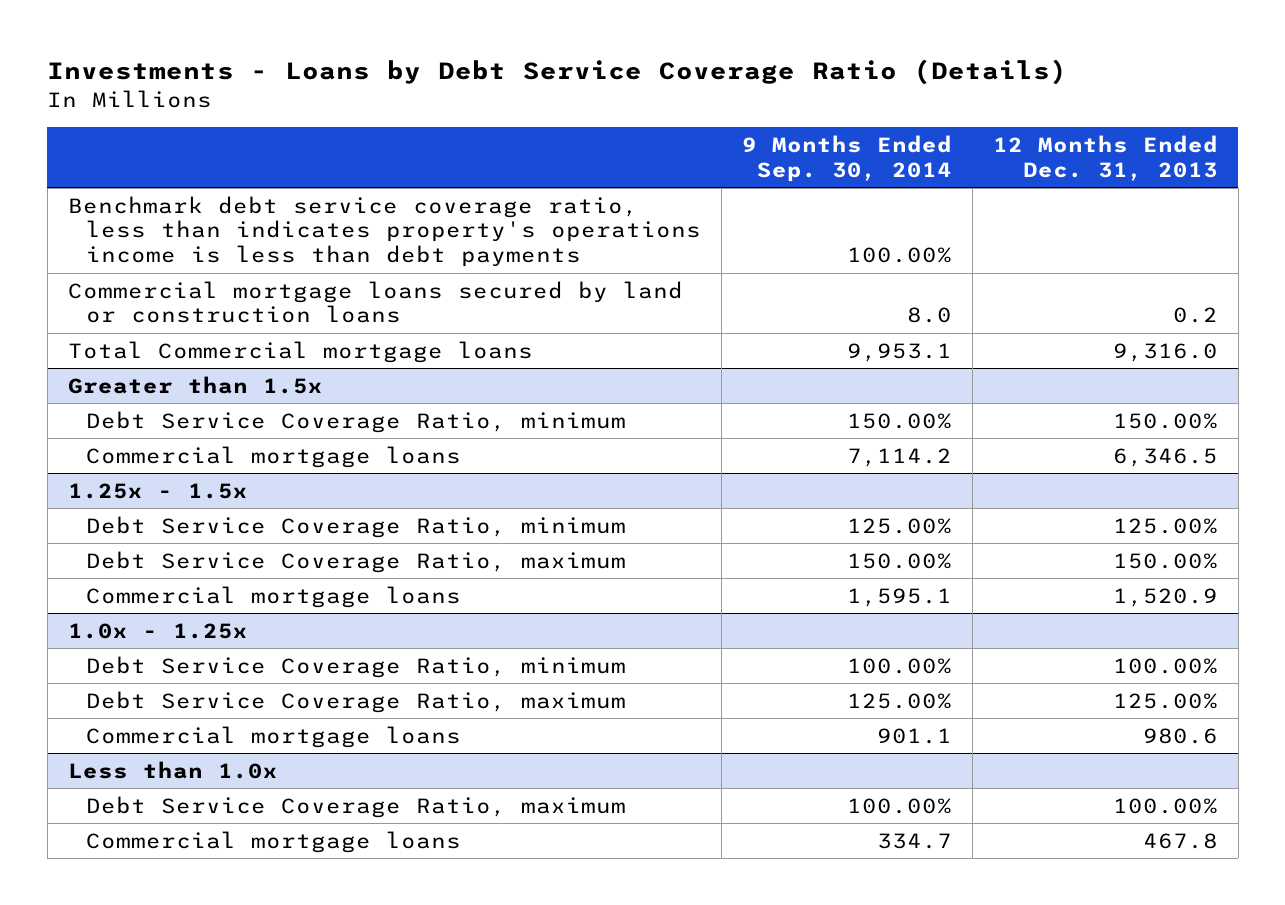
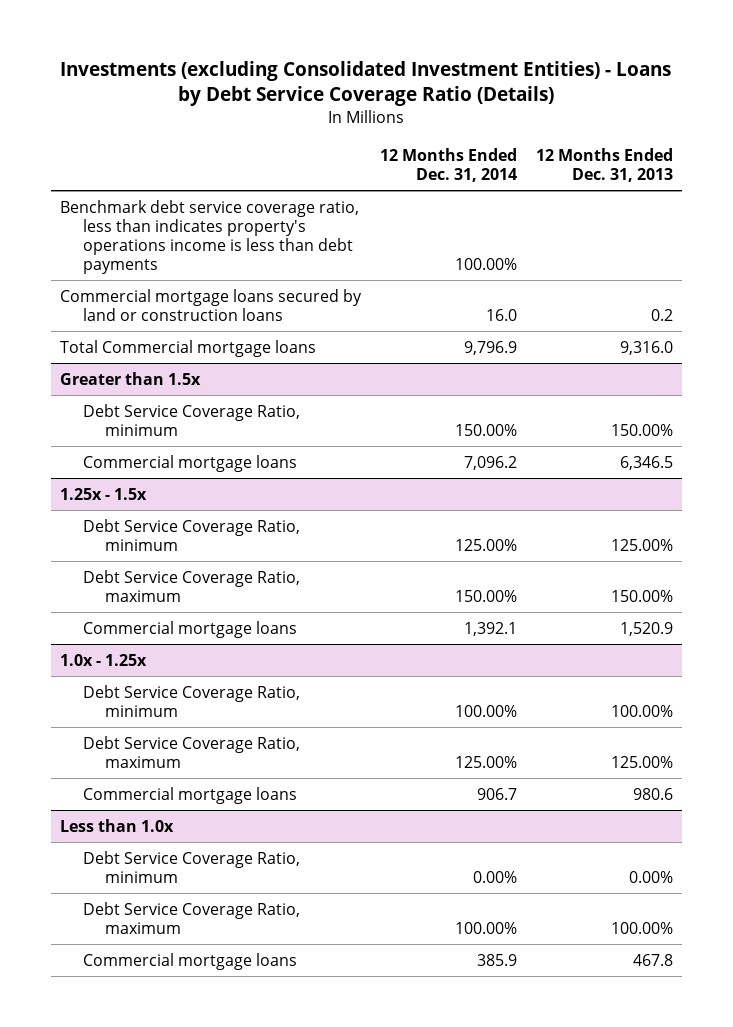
- Investments - Loans by Debt Service Coverage Ratio (Details)
+ Investments (excluding Consolidated Investment Entities) - Loans by Debt Service Coverage Ratio (Details)
- | 9 Months Ended Sep. 30, 2014 | 12 Months Ended Dec. 31, 2013
+ | 12 Months Ended Dec. 31, 2014 | 12 Months Ended Dec. 31, 2013
@ Less than 1.0x
+ Debt Service Coverage Ratio, minimum | 0.00% | 0.00%

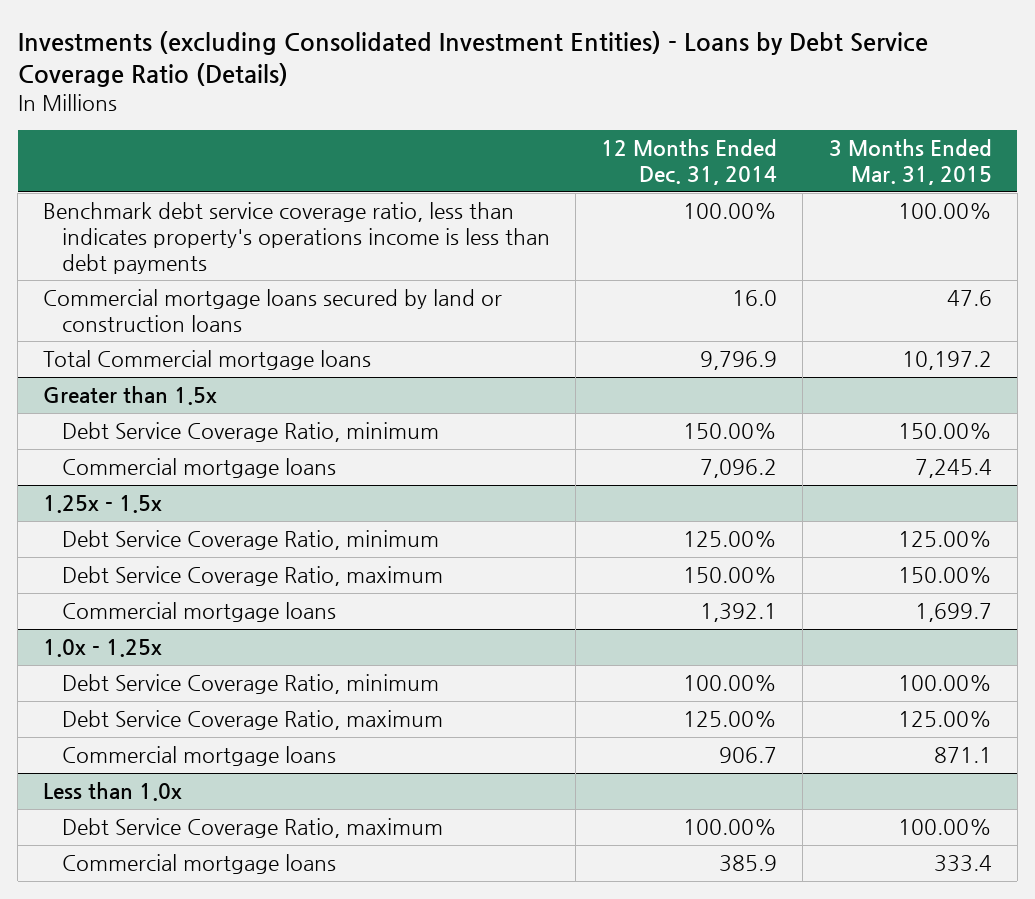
- | 12 Months Ended Dec. 31, 2014 | 12 Months Ended Dec. 31, 2013
+ | 12 Months Ended Dec. 31, 2014 | 3 Months Ended Mar. 31, 2015
@ Less than 1.0x
- Debt Service Coverage Ratio, minimum | 0.00% | 0.00%

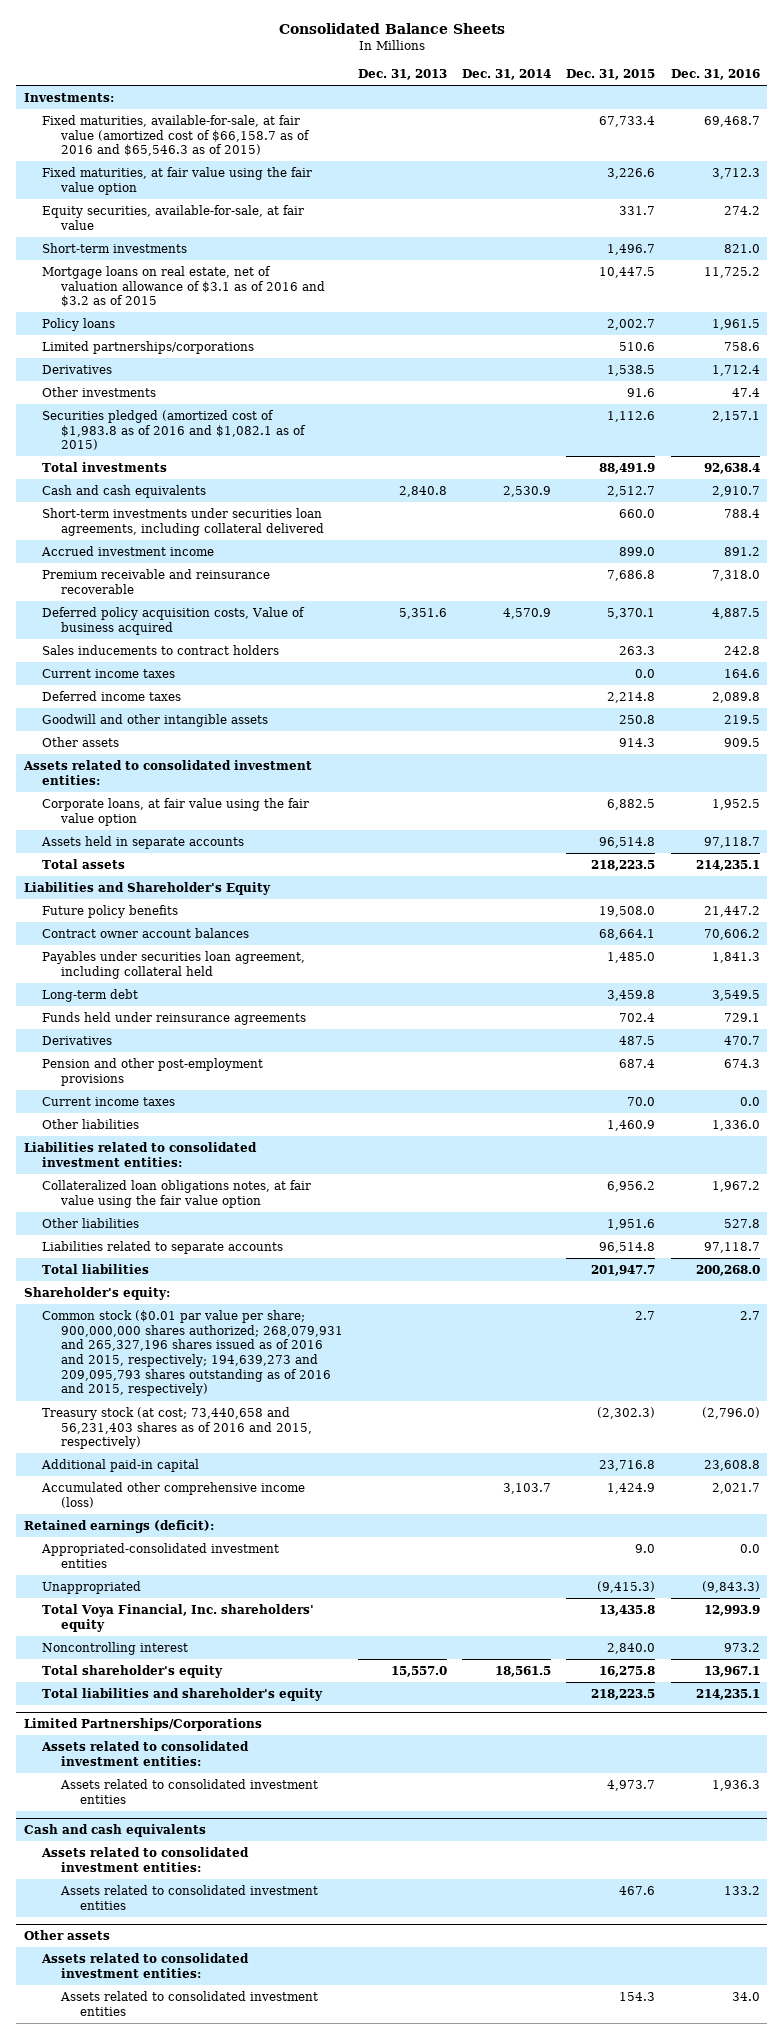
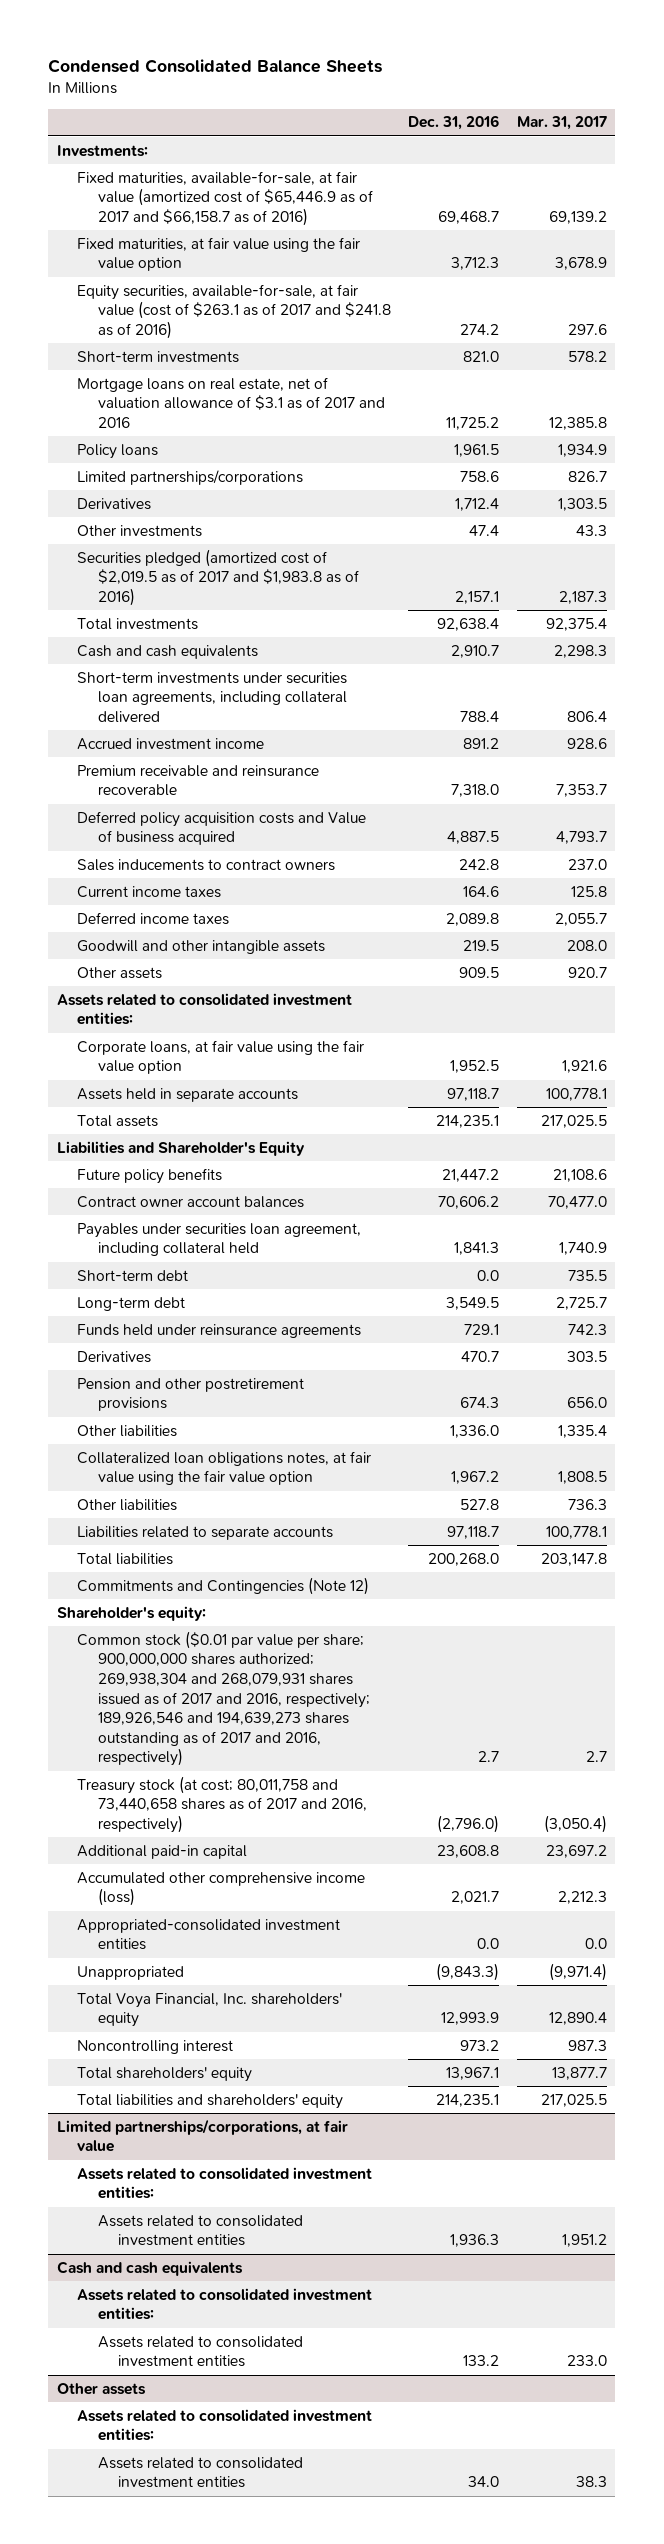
- Consolidated Balance Sheets
+ Condensed Consolidated Balance Sheets
- | Dec. 31, 2013 | Dec. 31, 2014 | Dec. 31, 2015 | Dec. 31, 2016
+ | Dec. 31, 2016 | Mar. 31, 2017
- Fixed maturities, available-for-sale, at fair value (amortized cost of $66,158.7 as of 2016 and $65,546.3 as of 2015) | | | 67,733.4 | 69,468.7
+ Fixed maturities, available-for-sale, at fair value (amortized cost of $65,446.9 as of 2017 and $66,158.7 as of 2016) | 69,468.7 | 69,139.2
- Equity securities, available-for-sale, at fair value | | | 331.7 | 274.2
+ Equity securities, available-for-sale, at fair value (cost of $263.1 as of 2017 and $241.8 as of 2016) | 274.2 | 297.6
- Mortgage loans on real estate, net of valuation allowance of $3.1 as of 2016 and $3.2 as of 2015 | | | 10,447.5 | 11,725.2
+ Mortgage loans on real estate, net of valuation allowance of $3.1 as of 2017 and 2016 | 11,725.2 | 12,385.8
- Securities pledged (amortized cost of $1,983.8 as of 2016 and $1,082.1 as of 2015) | | | 1,112.6 | 2,157.1
+ Securities pledged (amortized cost of $2,019.5 as of 2017 and $1,983.8 as of 2016) | 2,157.1 | 2,187.3
- Deferred policy acquisition costs, Value of business acquired | 5,351.6 | 4,570.9 | 5,370.1 | 4,887.5
- Sales inducements to contract holders | | | 263.3 | 242.8
+ Deferred policy acquisition costs and Value of business acquired | 4,887.5 | 4,793.7
+ Sales inducements to contract owners | 242.8 | 237.0
+ Short-term debt | 0.0 | 735.5
- Pension and other post-employment provisions | | | 687.4 | 674.3
- Current income taxes | | | 70.0 | 0.0
+ Pension and other postretirement provisions | 674.3 | 656.0
- Liabilities related to consolidated investment entities:
+ Commitments and Contingencies (Note 12)
- Common stock ($0.01 par value per share; 900,000,000 shares authorized; 268,079,931 and 265,327,196 shares issued as of 2016 and 2015, respectively; 194,639,273 and 209,095,793 shares outstanding as of 2016 and 2015, respectively) | | | 2.7 | 2.7
- Treasury stock (at cost; 73,440,658 and 56,231,403 shares as of 2016 and 2015, respectively) | | | (2,302.3) | (2,796.0)
+ Common stock ($0.01 par value per share; 900,000,000 shares authorized; 269,938,304 and 268,079,931 shares issued as of 2017 and 2016, respectively; 189,926,546 and 194,639,273 shares outstanding as of 2017 and 2016, respectively) | 2.7 | 2.7
+ Treasury stock (at cost; 80,011,758 and 73,440,658 shares as of 2017 and 2016, respectively) | (2,796.0) | (3,050.4)
- Retained earnings (deficit):
- Total shareholder's equity | 15,557.0 | 18,561.5 | 16,275.8 | 13,967.1
- Total liabilities and shareholder's equity | | | 218,223.5 | 214,235.1
- Limited Partnerships/Corporations
+ Total shareholders' equity | 13,967.1 | 13,877.7
+ Total liabilities and shareholders' equity | 214,235.1 | 217,025.5
+ Limited partnerships/corporations, at fair value

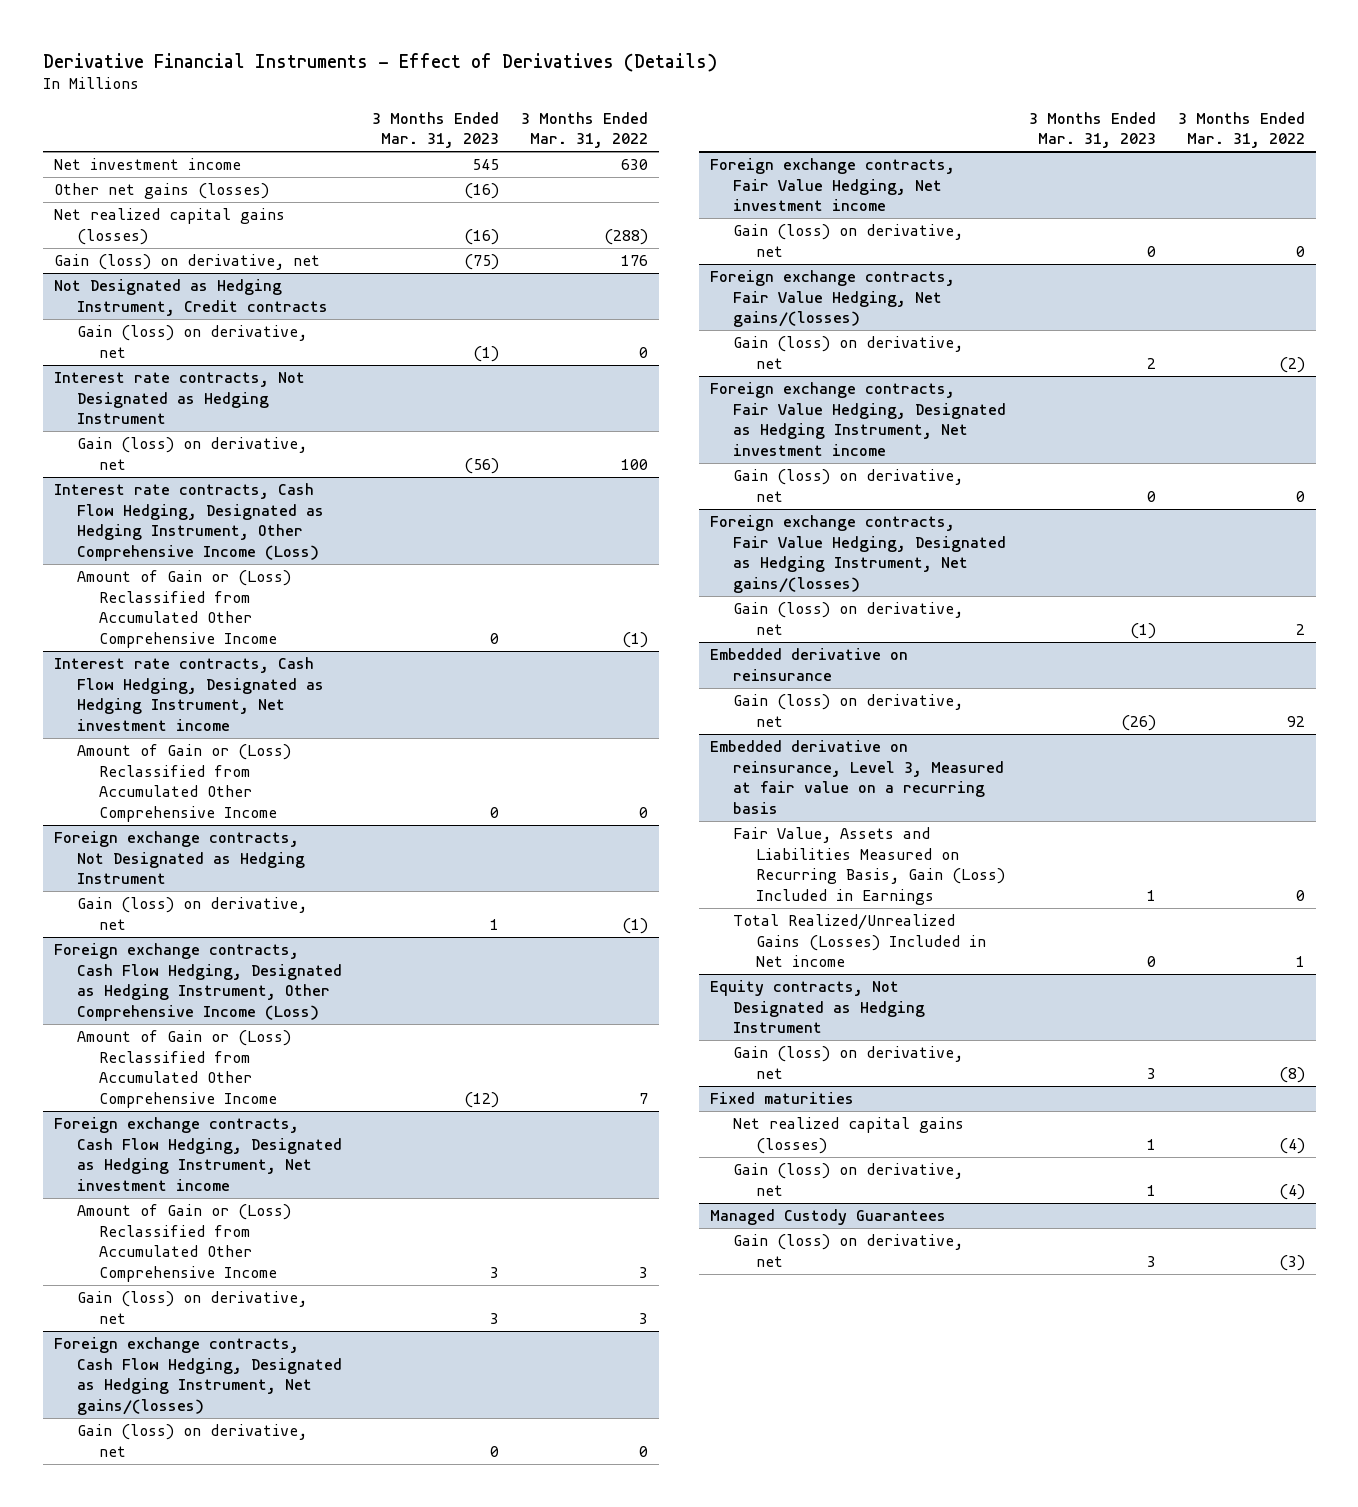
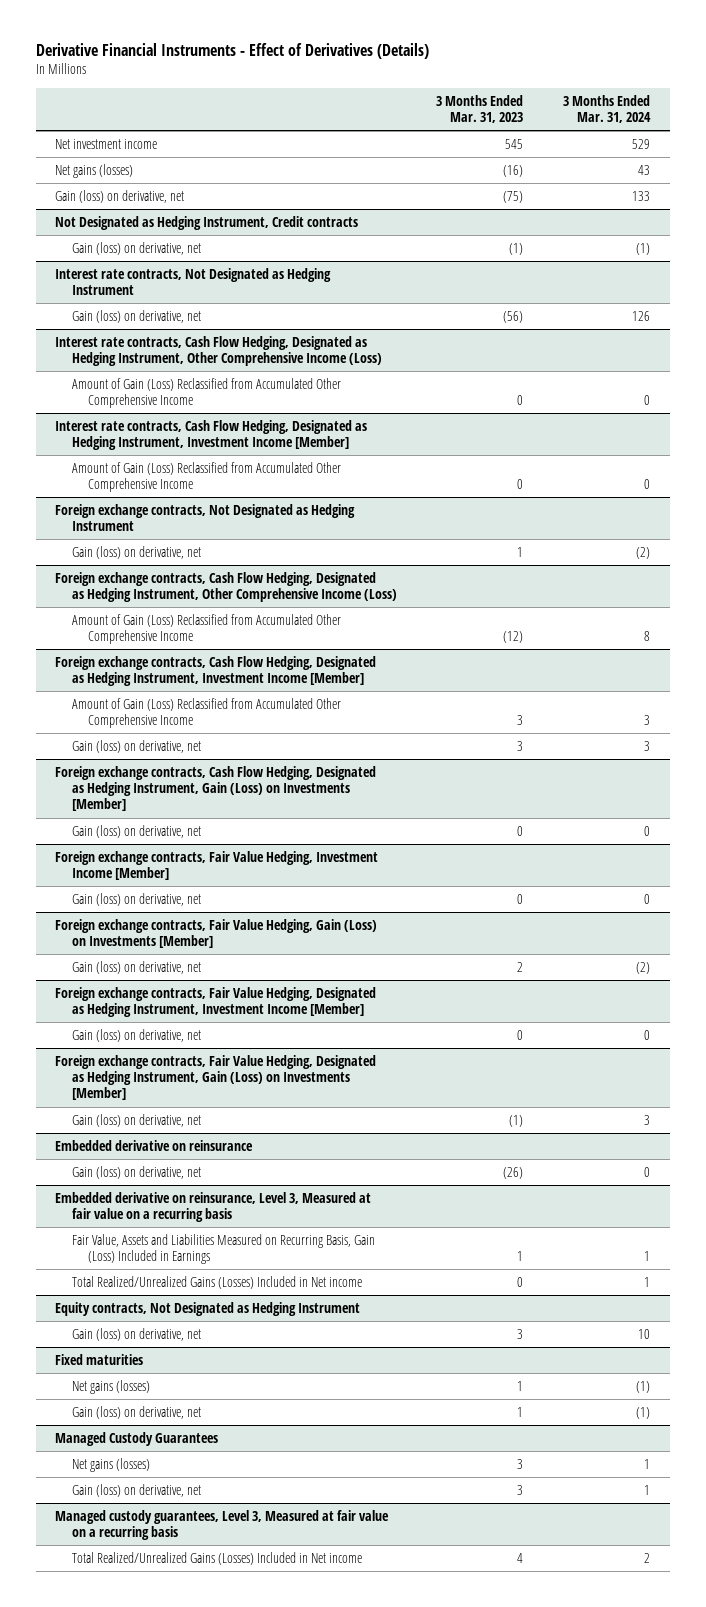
- | 3 Months Ended Mar. 31, 2023 | 3 Months Ended Mar. 31, 2022
+ | 3 Months Ended Mar. 31, 2023 | 3 Months Ended Mar. 31, 2024
- Other net gains (losses) | (16) |
- Net realized capital gains (losses) | (16) | (288)
+ Net gains (losses) | (16) | 43
@ Interest rate contracts, Cash Flow Hedging, Designated as Hedging Instrument, Other Comprehensive Income (Loss)
- Amount of Gain or (Loss) Reclassified from Accumulated Other Comprehensive Income | 0 | (1)
- Interest rate contracts, Cash Flow Hedging, Designated as Hedging Instrument, Net investment income
- Amount of Gain or (Loss) Reclassified from Accumulated Other Comprehensive Income | 0 | 0
@ Interest rate contracts, Cash Flow Hedging, Designated as Hedging Instrument, Other Comprehensive Income (Loss)
+ Amount of Gain (Loss) Reclassified from Accumulated Other Comprehensive Income | 0 | 0
+ Interest rate contracts, Cash Flow Hedging, Designated as Hedging Instrument, Investment Income [Member]
+ Amount of Gain (Loss) Reclassified from Accumulated Other Comprehensive Income | 0 | 0
@ Foreign exchange contracts, Cash Flow Hedging, Designated as Hedging Instrument, Other Comprehensive Income (Loss)
- Amount of Gain or (Loss) Reclassified from Accumulated Other Comprehensive Income | (12) | 7
- Foreign exchange contracts, Cash Flow Hedging, Designated as Hedging Instrument, Net investment income
- Amount of Gain or (Loss) Reclassified from Accumulated Other Comprehensive Income | 3 | 3
@ Foreign exchange contracts, Cash Flow Hedging, Designated as Hedging Instrument, Other Comprehensive Income (Loss)
+ Amount of Gain (Loss) Reclassified from Accumulated Other Comprehensive Income | (12) | 8
+ Foreign exchange contracts, Cash Flow Hedging, Designated as Hedging Instrument, Investment Income [Member]
+ Amount of Gain (Loss) Reclassified from Accumulated Other Comprehensive Income | 3 | 3
- Foreign exchange contracts, Cash Flow Hedging, Designated as Hedging Instrument, Net gains/(losses)
+ Foreign exchange contracts, Cash Flow Hedging, Designated as Hedging Instrument, Gain (Loss) on Investments [Member]
- Foreign exchange contracts, Fair Value Hedging, Net investment income
+ Foreign exchange contracts, Fair Value Hedging, Investment Income [Member]
- Foreign exchange contracts, Fair Value Hedging, Net gains/(losses)
+ Foreign exchange contracts, Fair Value Hedging, Gain (Loss) on Investments [Member]
- Foreign exchange contracts, Fair Value Hedging, Designated as Hedging Instrument, Net investment income
+ Foreign exchange contracts, Fair Value Hedging, Designated as Hedging Instrument, Investment Income [Member]
- Foreign exchange contracts, Fair Value Hedging, Designated as Hedging Instrument, Net gains/(losses)
+ Foreign exchange contracts, Fair Value Hedging, Designated as Hedging Instrument, Gain (Loss) on Investments [Member]
@ Fixed maturities
- Net realized capital gains (losses) | 1 | (4)
+ Net gains (losses) | 1 | (1)
@ Managed Custody Guarantees
+ Net gains (losses) | 3 | 1
+ Managed custody guarantees, Level 3, Measured at fair value on a recurring basis
+ Total Realized/Unrealized Gains (Losses) Included in Net income | 4 | 2

